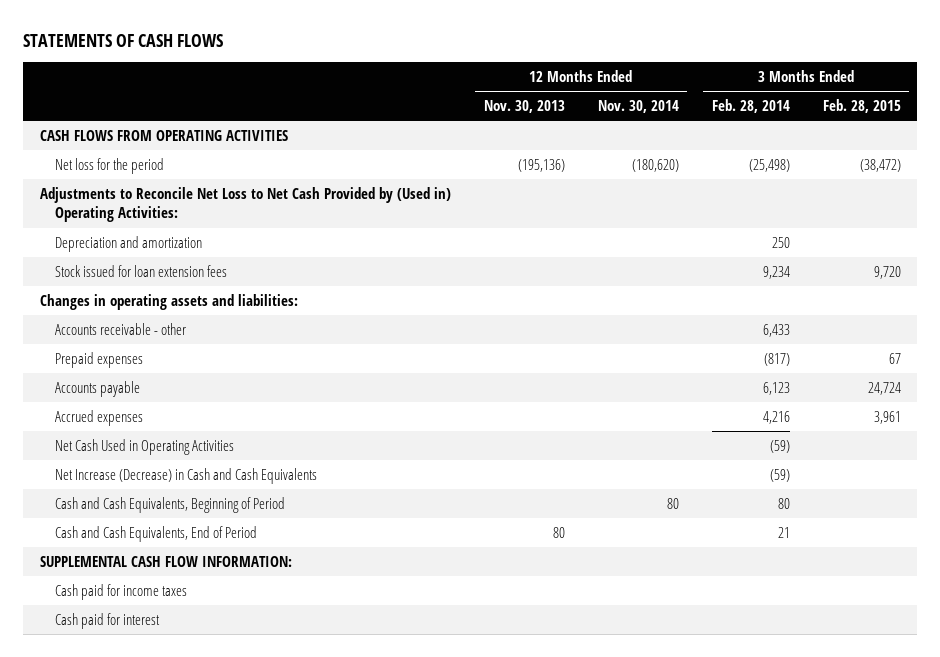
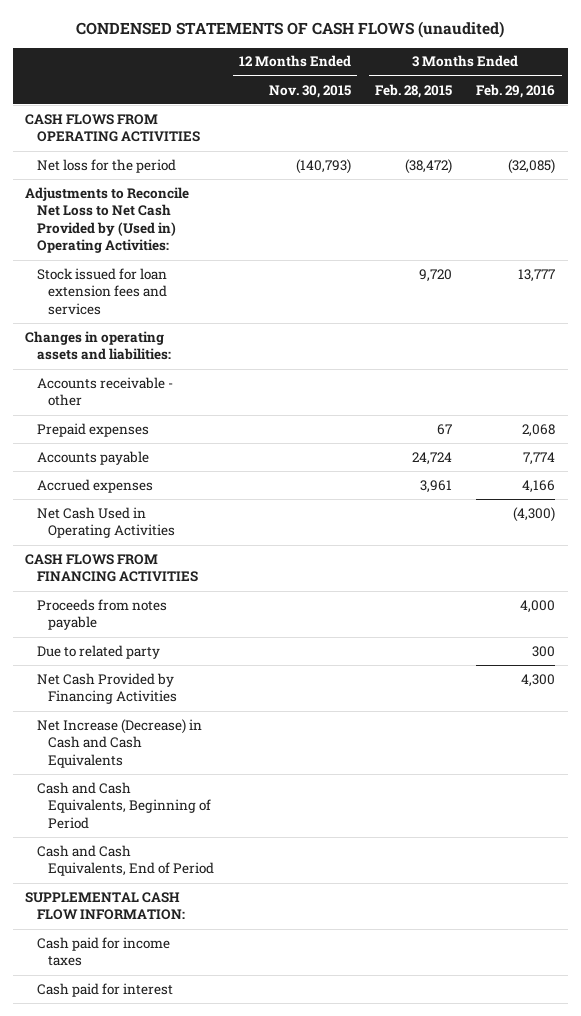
- STATEMENTS OF CASH FLOWS
+ CONDENSED STATEMENTS OF CASH FLOWS (unaudited)
- | 12 Months Ended Nov. 30, 2013 | 12 Months Ended Nov. 30, 2014 | 3 Months Ended Feb. 28, 2014 | 3 Months Ended Feb. 28, 2015
+ | 12 Months Ended Nov. 30, 2015 | 3 Months Ended Feb. 28, 2015 | 3 Months Ended Feb. 29, 2016
- Depreciation and amortization | | | 250 |
- Stock issued for loan extension fees | | | 9,234 | 9,720
+ Stock issued for loan extension fees and services | | 9,720 | 13,777
+ CASH FLOWS FROM FINANCING ACTIVITIES
+ Proceeds from notes payable | | | 4,000
+ Due to related party | | | 300
+ Net Cash Provided by Financing Activities | | | 4,300

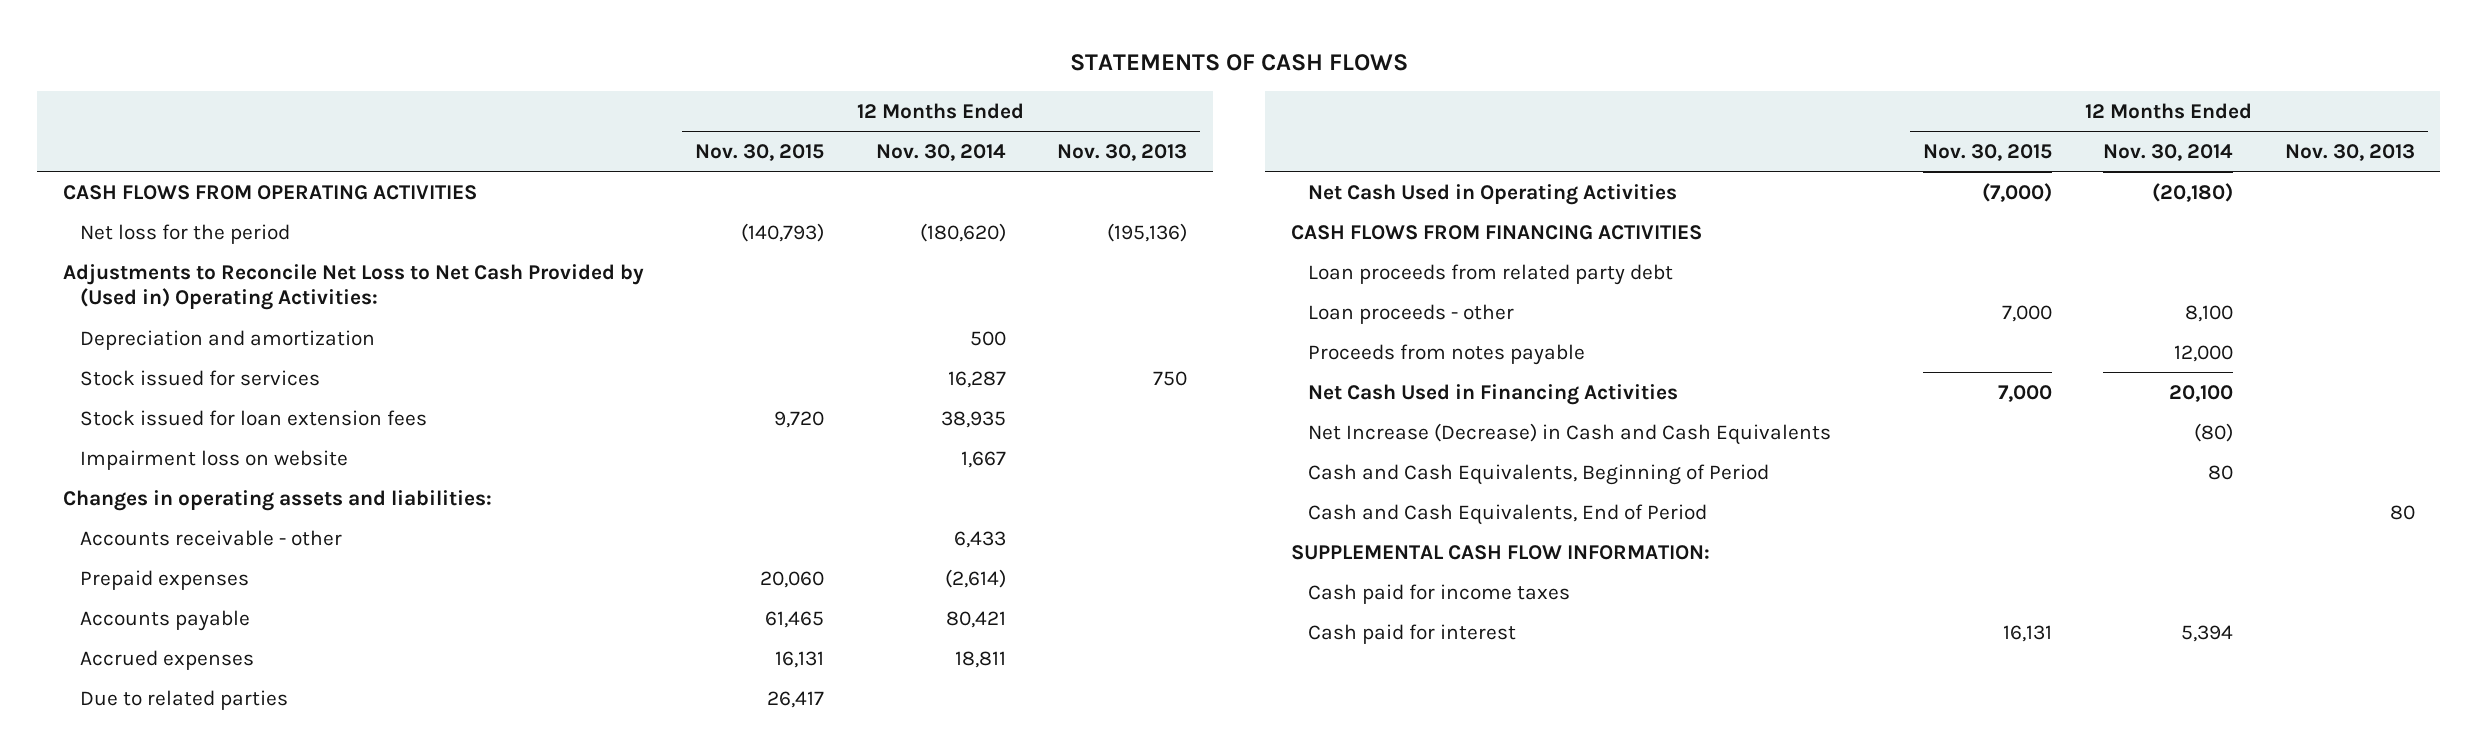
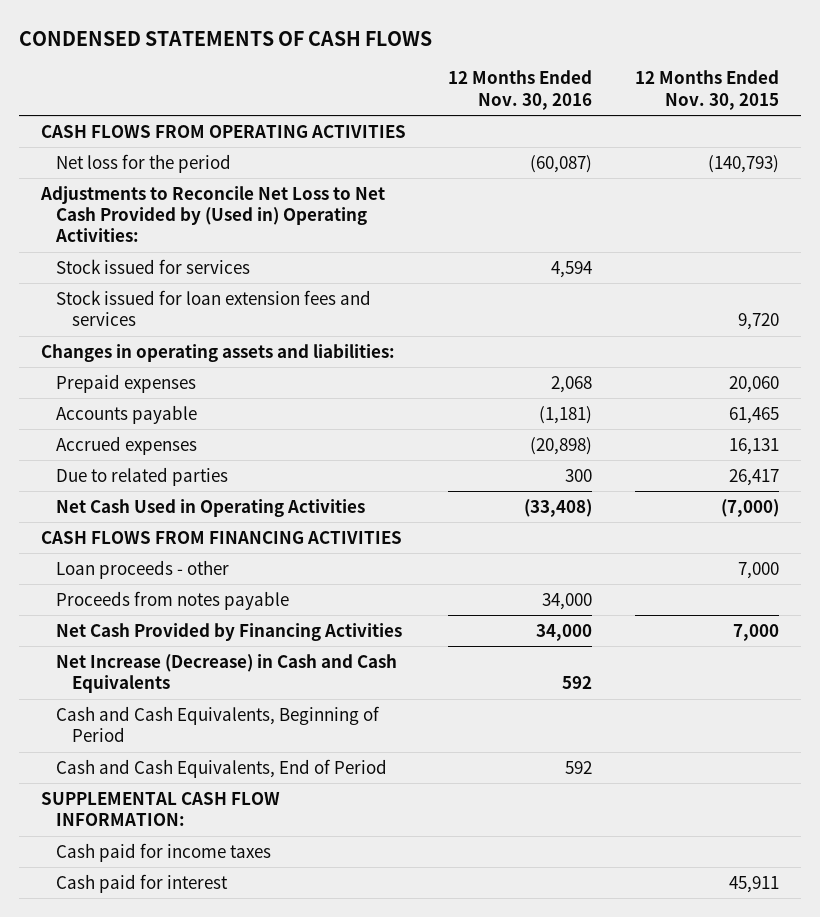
- STATEMENTS OF CASH FLOWS
+ CONDENSED STATEMENTS OF CASH FLOWS
- | 12 Months Ended Nov. 30, 2015 | 12 Months Ended Nov. 30, 2014 | 12 Months Ended Nov. 30, 2013
+ | 12 Months Ended Nov. 30, 2016 | 12 Months Ended Nov. 30, 2015
- Depreciation and amortization | | 500 |
- Stock issued for loan extension fees | 9,720 | 38,935 |
- Impairment loss on website | | 1,667 |
+ Stock issued for loan extension fees and services | | 9,720
- Accounts receivable - other | | 6,433 |
- Loan proceeds from related party debt
- Net Cash Used in Financing Activities | 7,000 | 20,100 |
+ Net Cash Provided by Financing Activities | 34,000 | 7,000
- Cash paid for interest | 16,131 | 5,394 |
+ Cash paid for interest | | 45,911

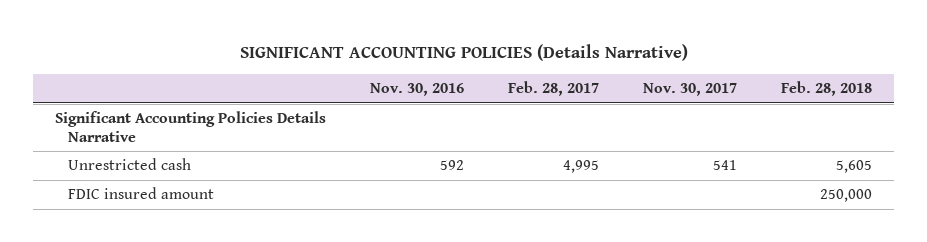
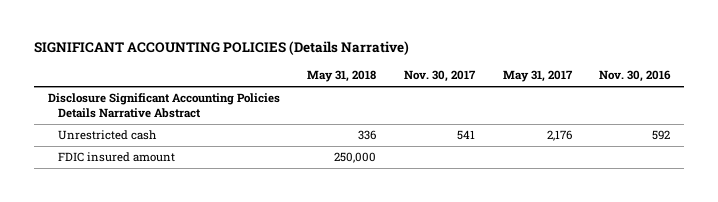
- | Nov. 30, 2016 | Feb. 28, 2017 | Nov. 30, 2017 | Feb. 28, 2018
+ | May 31, 2018 | Nov. 30, 2017 | May 31, 2017 | Nov. 30, 2016
- Significant Accounting Policies Details Narrative
+ Disclosure Significant Accounting Policies Details Narrative Abstract

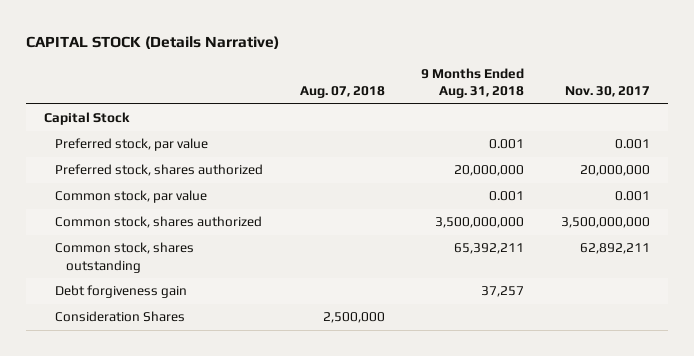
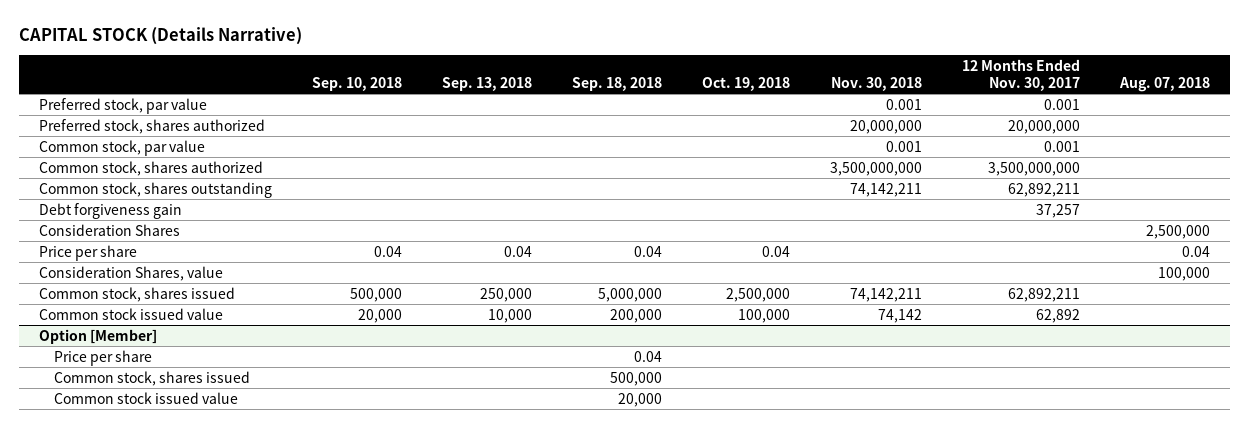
- | Aug. 07, 2018 | 9 Months Ended Aug. 31, 2018 | Nov. 30, 2017
+ | Sep. 10, 2018 | Sep. 13, 2018 | Sep. 18, 2018 | Oct. 19, 2018 | Nov. 30, 2018 | 12 Months Ended Nov. 30, 2017 | Aug. 07, 2018
- Capital Stock
+ Price per share | 0.04 | 0.04 | 0.04 | 0.04 | | | 0.04
+ Consideration Shares, value | | | | | | | 100,000
+ Common stock, shares issued | 500,000 | 250,000 | 5,000,000 | 2,500,000 | 74,142,211 | 62,892,211 |
+ Common stock issued value | 20,000 | 10,000 | 200,000 | 100,000 | 74,142 | 62,892 |
+ Option [Member]
+ Price per share | | | 0.04 | | | |
+ Common stock, shares issued | | | 500,000 | | | |
+ Common stock issued value | | | 20,000 | | | |

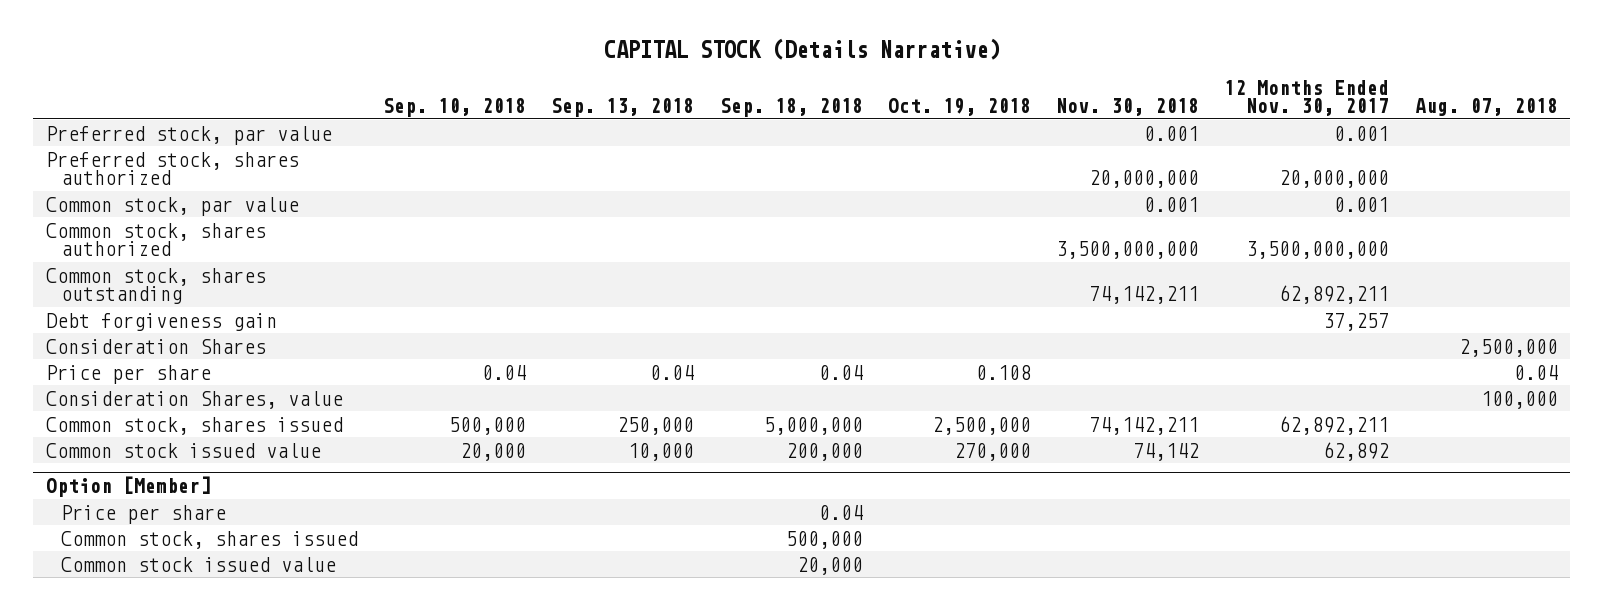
- Price per share | 0.04 | 0.04 | 0.04 | 0.04 | | | 0.04
+ Price per share | 0.04 | 0.04 | 0.04 | 0.108 | | | 0.04
- Common stock issued value | 20,000 | 10,000 | 200,000 | 100,000 | 74,142 | 62,892 |
+ Common stock issued value | 20,000 | 10,000 | 200,000 | 270,000 | 74,142 | 62,892 |

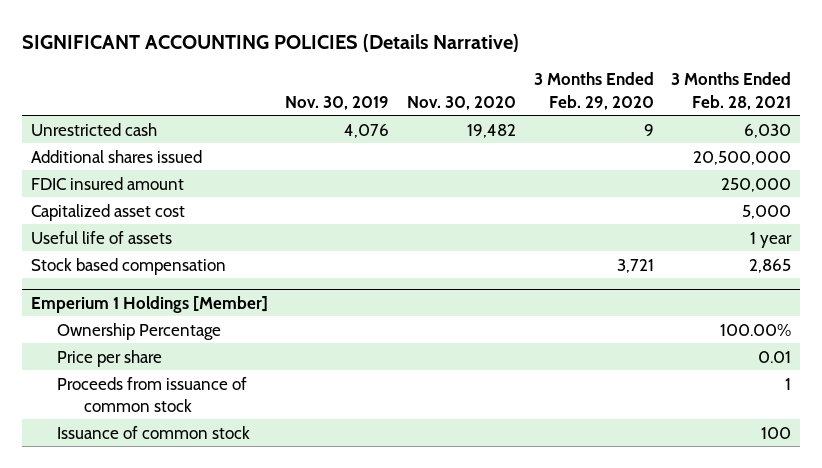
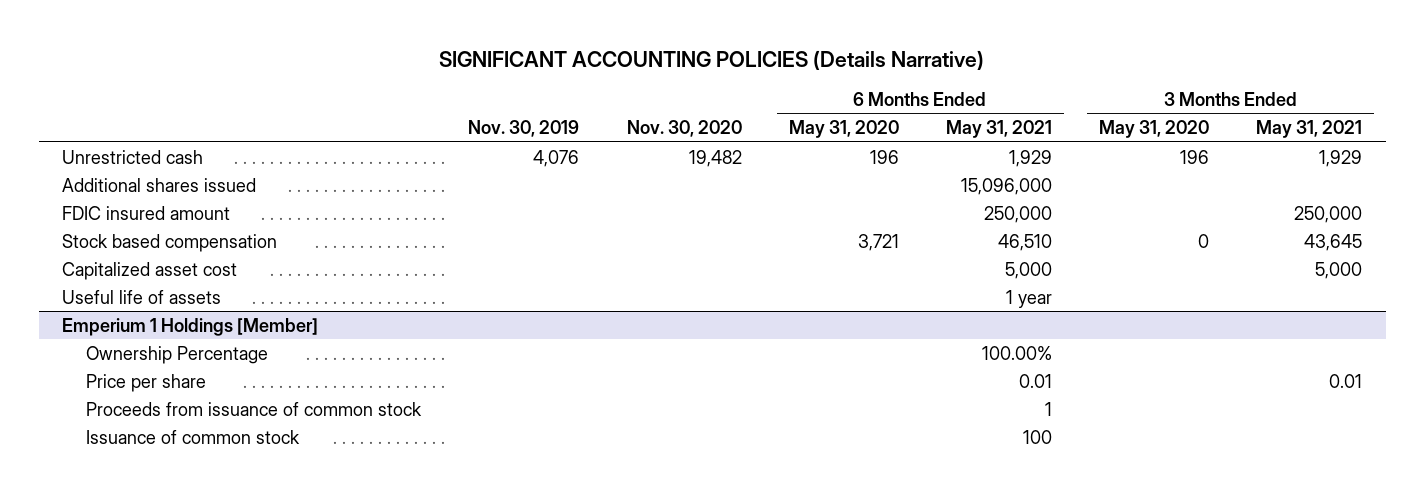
- | Nov. 30, 2019 | Nov. 30, 2020 | 3 Months Ended Feb. 29, 2020 | 3 Months Ended Feb. 28, 2021
+ | Nov. 30, 2019 | Nov. 30, 2020 | 6 Months Ended May 31, 2020 | 6 Months Ended May 31, 2021 | 3 Months Ended May 31, 2020 | 3 Months Ended May 31, 2021
moved up: Stock based compensation | | | 3,721 | 46,510 | 0 | 43,645

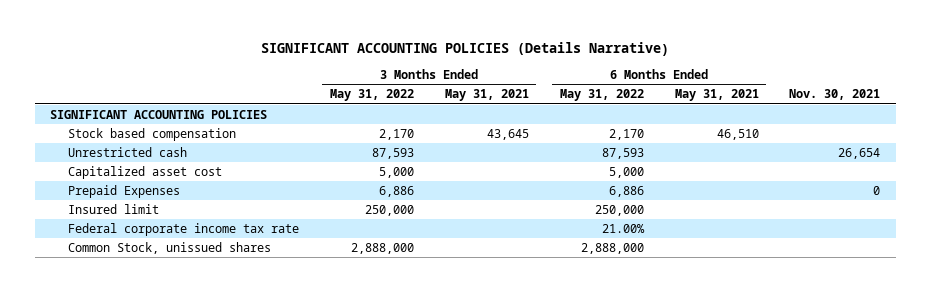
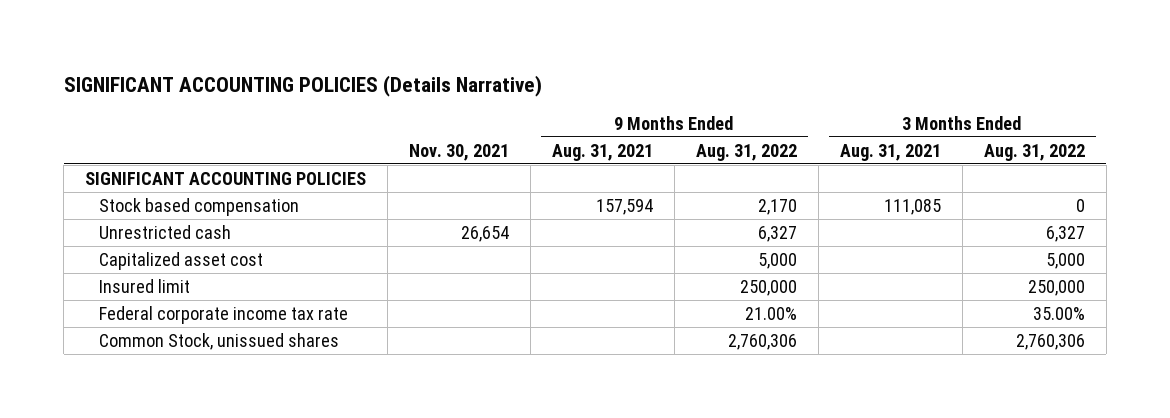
- | 3 Months Ended May 31, 2022 | 3 Months Ended May 31, 2021 | 6 Months Ended May 31, 2022 | 6 Months Ended May 31, 2021 | Nov. 30, 2021
+ | Nov. 30, 2021 | 9 Months Ended Aug. 31, 2021 | 9 Months Ended Aug. 31, 2022 | 3 Months Ended Aug. 31, 2021 | 3 Months Ended Aug. 31, 2022
- Prepaid Expenses | 6,886 | | 6,886 | | 0

